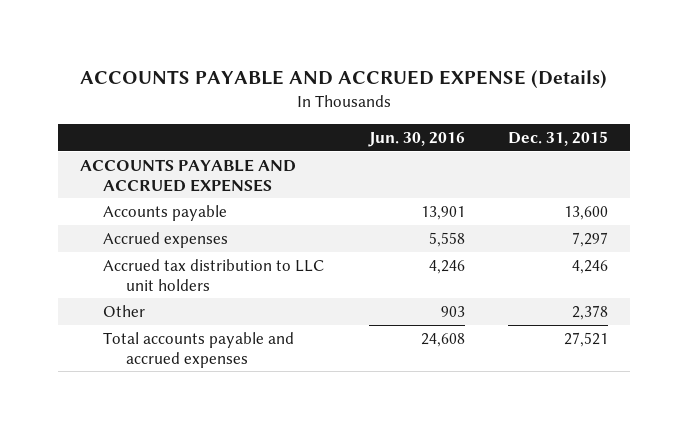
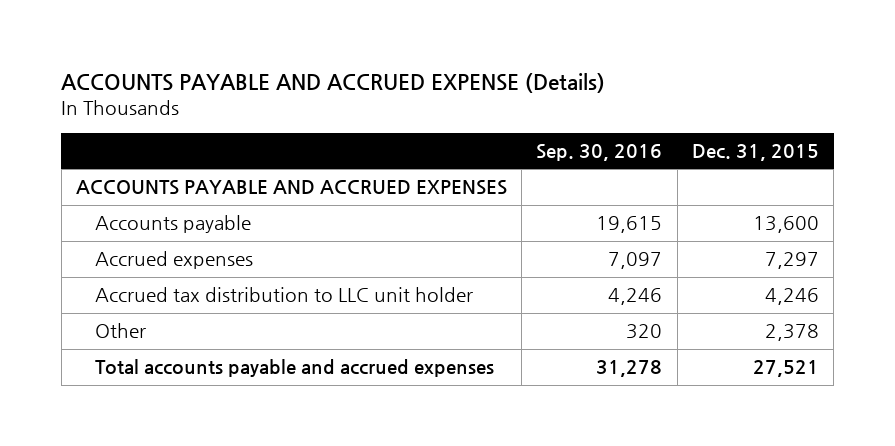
- | Jun. 30, 2016 | Dec. 31, 2015
+ | Sep. 30, 2016 | Dec. 31, 2015
- Accrued tax distribution to LLC unit holders | 4,246 | 4,246
+ Accrued tax distribution to LLC unit holder | 4,246 | 4,246

